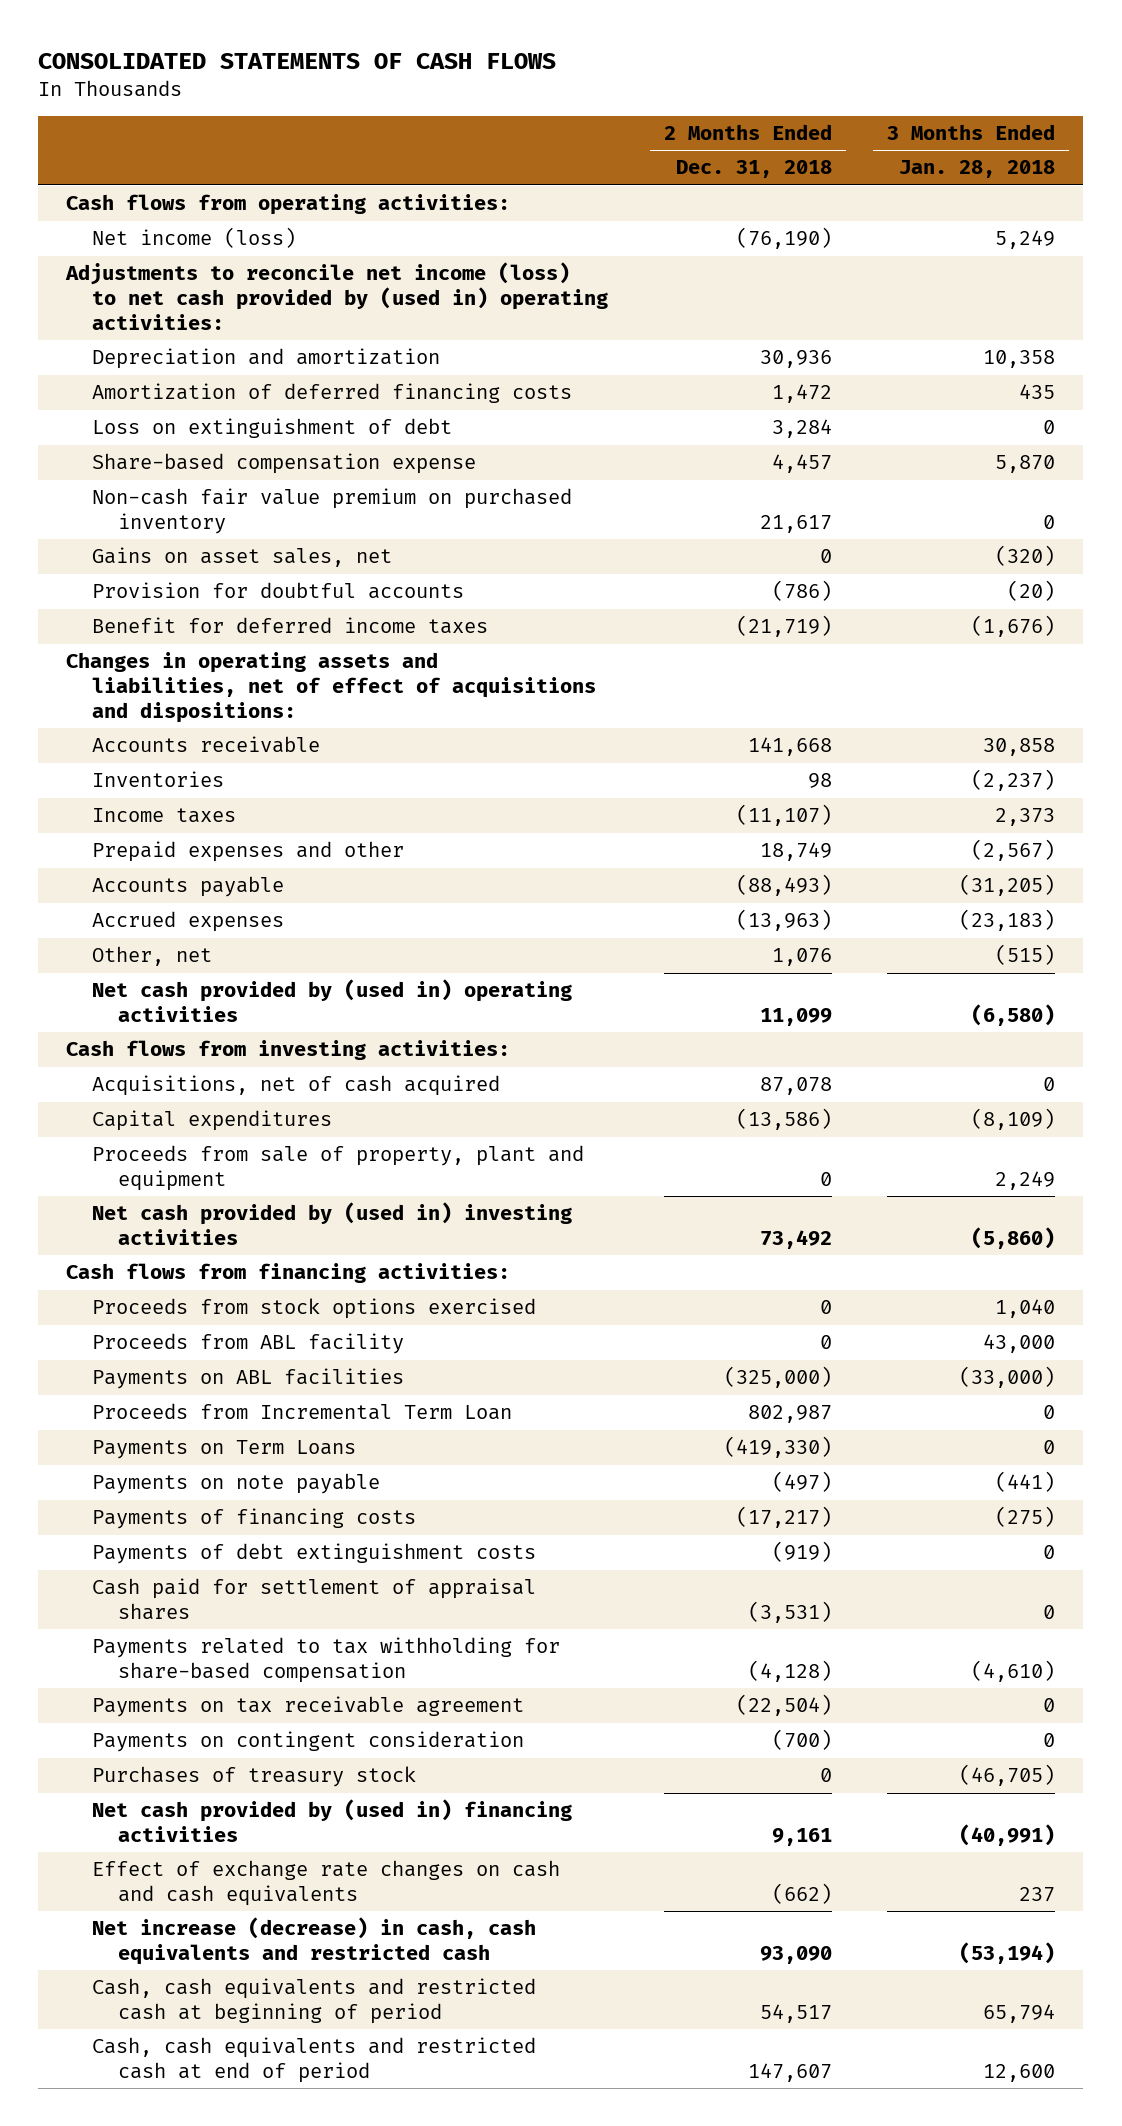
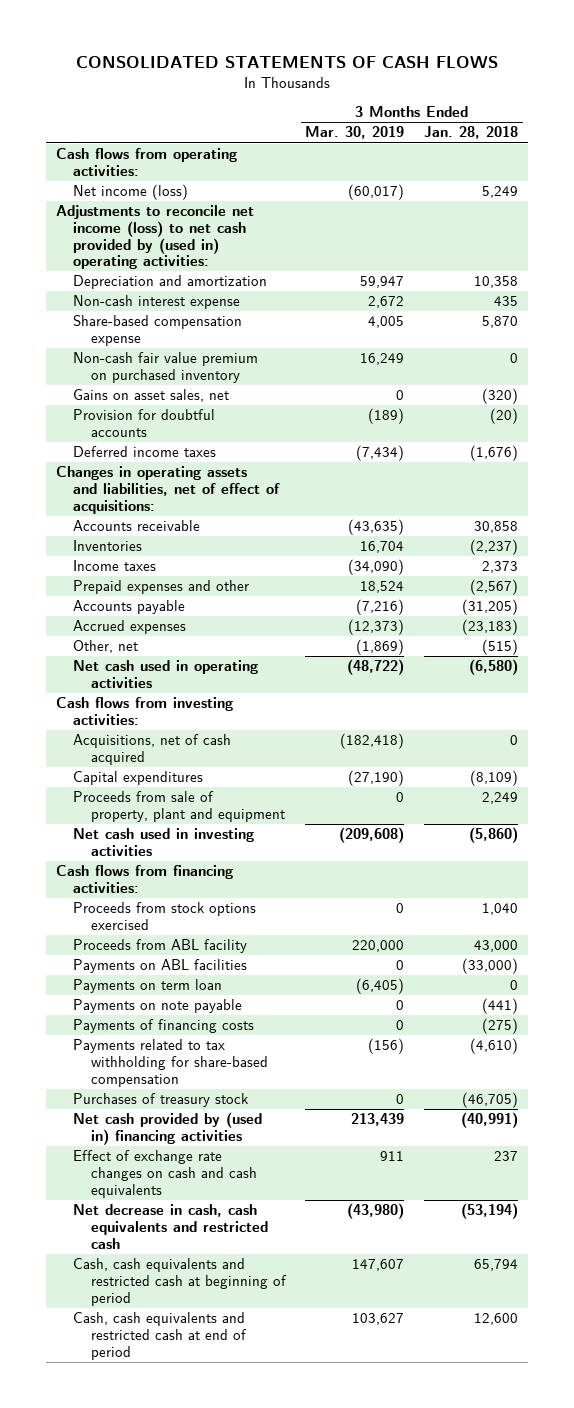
- | 2 Months Ended Dec. 31, 2018 | 3 Months Ended Jan. 28, 2018
+ | 3 Months Ended Mar. 30, 2019 | 3 Months Ended Jan. 28, 2018
- Amortization of deferred financing costs | 1,472 | 435
- Loss on extinguishment of debt | 3,284 | 0
+ Non-cash interest expense | 2,672 | 435
- Benefit for deferred income taxes | (21,719) | (1,676)
- Changes in operating assets and liabilities, net of effect of acquisitions and dispositions:
+ Deferred income taxes | (7,434) | (1,676)
+ Changes in operating assets and liabilities, net of effect of acquisitions:
- Net cash provided by (used in) operating activities | 11,099 | (6,580)
+ Net cash used in operating activities | (48,722) | (6,580)
- Net cash provided by (used in) investing activities | 73,492 | (5,860)
+ Net cash used in investing activities | (209,608) | (5,860)
- Proceeds from Incremental Term Loan | 802,987 | 0
- Payments on Term Loans | (419,330) | 0
+ Payments on term loan | (6,405) | 0
- Payments of debt extinguishment costs | (919) | 0
- Cash paid for settlement of appraisal shares | (3,531) | 0
- Payments on tax receivable agreement | (22,504) | 0
- Payments on contingent consideration | (700) | 0
- Net increase (decrease) in cash, cash equivalents and restricted cash | 93,090 | (53,194)
+ Net decrease in cash, cash equivalents and restricted cash | (43,980) | (53,194)

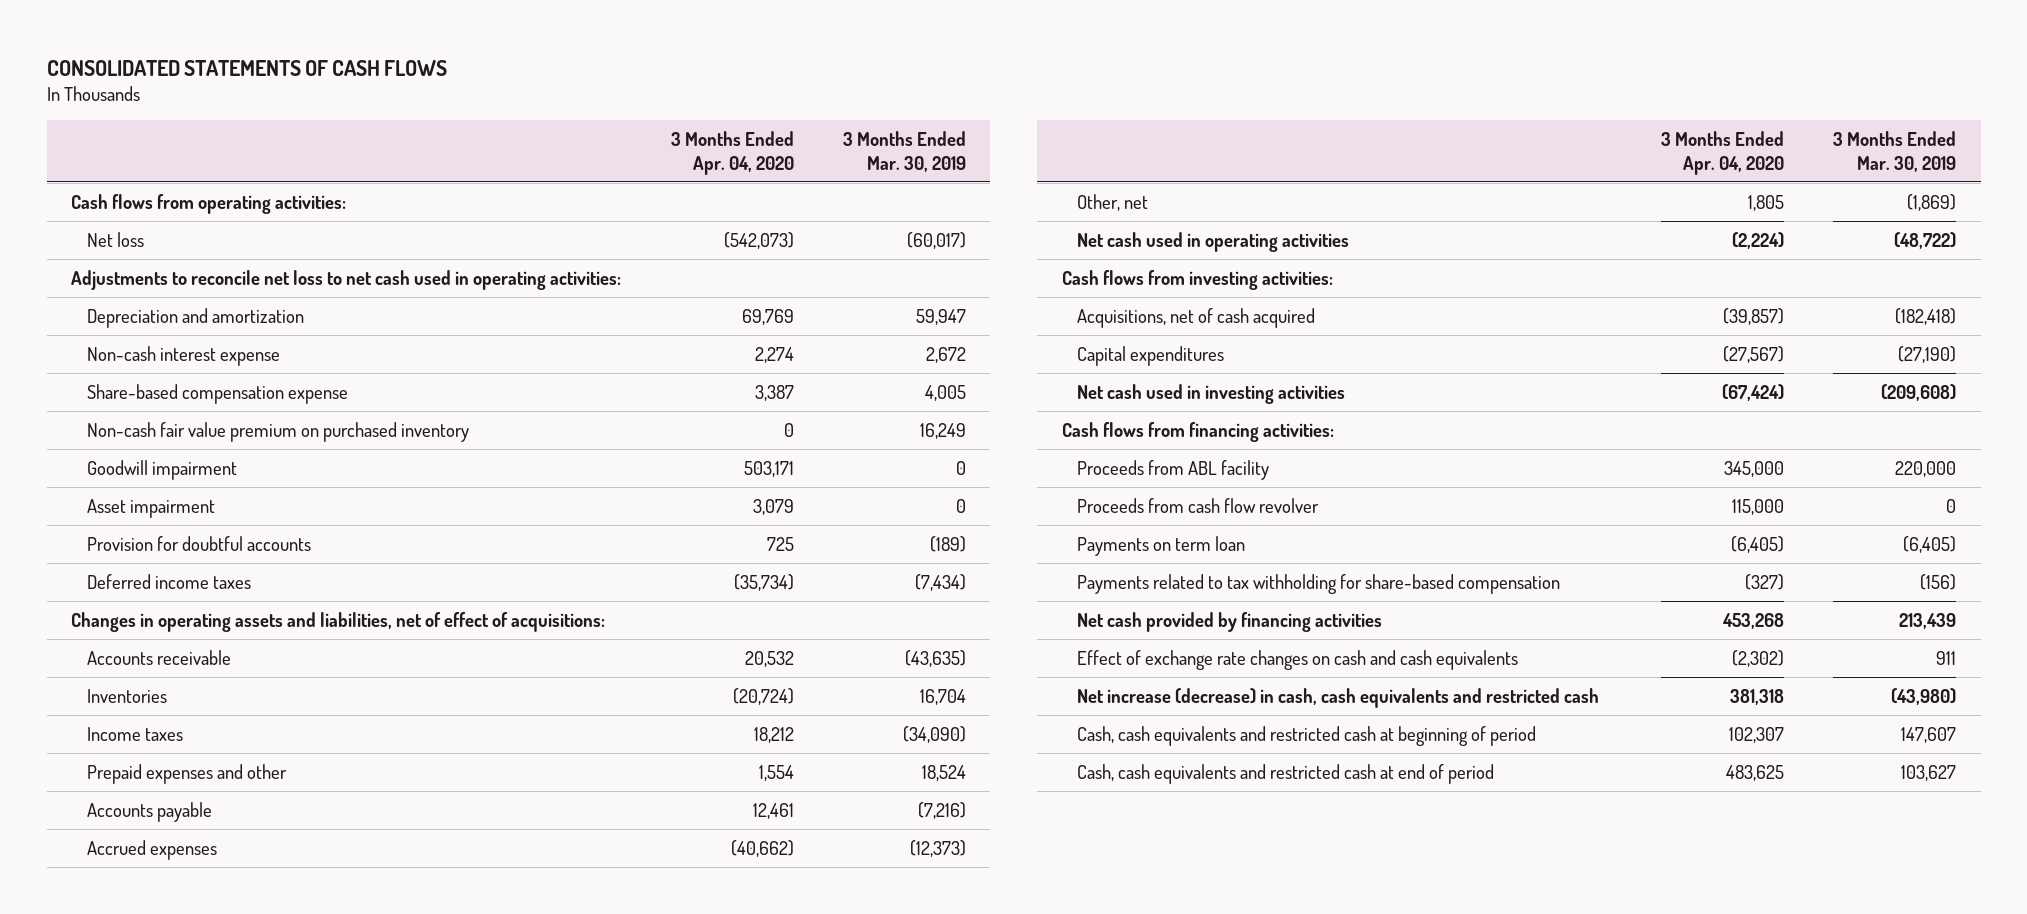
- | 3 Months Ended Mar. 30, 2019 | 3 Months Ended Jan. 28, 2018
+ | 3 Months Ended Apr. 04, 2020 | 3 Months Ended Mar. 30, 2019
- Net income (loss) | (60,017) | 5,249
- Adjustments to reconcile net income (loss) to net cash provided by (used in) operating activities:
+ Net loss | (542,073) | (60,017)
+ Adjustments to reconcile net loss to net cash used in operating activities:
- Gains on asset sales, net | 0 | (320)
+ Goodwill impairment | 503,171 | 0
+ Asset impairment | 3,079 | 0
- Proceeds from sale of property, plant and equipment | 0 | 2,249
- Proceeds from stock options exercised | 0 | 1,040
- Payments on ABL facilities | 0 | (33,000)
+ Proceeds from cash flow revolver | 115,000 | 0
- Payments on note payable | 0 | (441)
- Payments of financing costs | 0 | (275)
- Purchases of treasury stock | 0 | (46,705)
- Net cash provided by (used in) financing activities | 213,439 | (40,991)
+ Net cash provided by financing activities | 453,268 | 213,439
- Net decrease in cash, cash equivalents and restricted cash | (43,980) | (53,194)
+ Net increase (decrease) in cash, cash equivalents and restricted cash | 381,318 | (43,980)

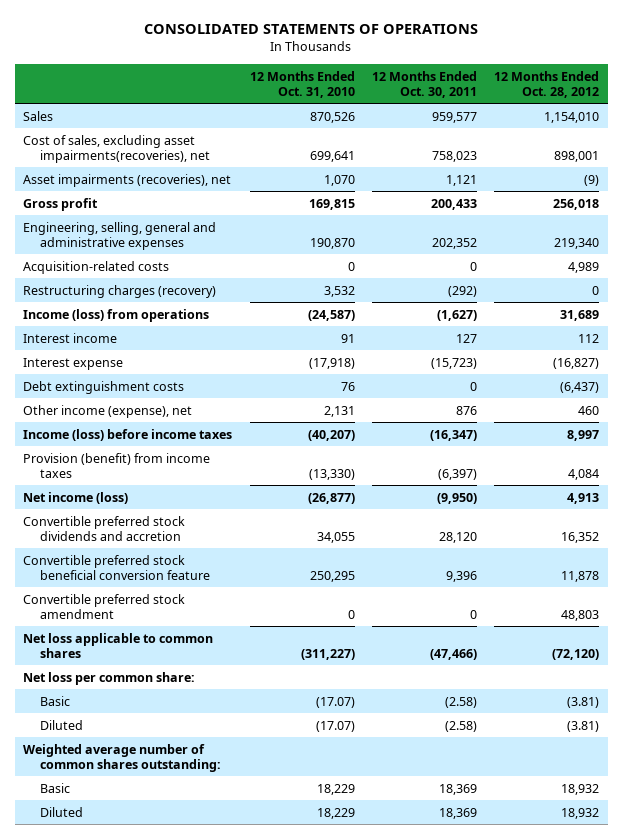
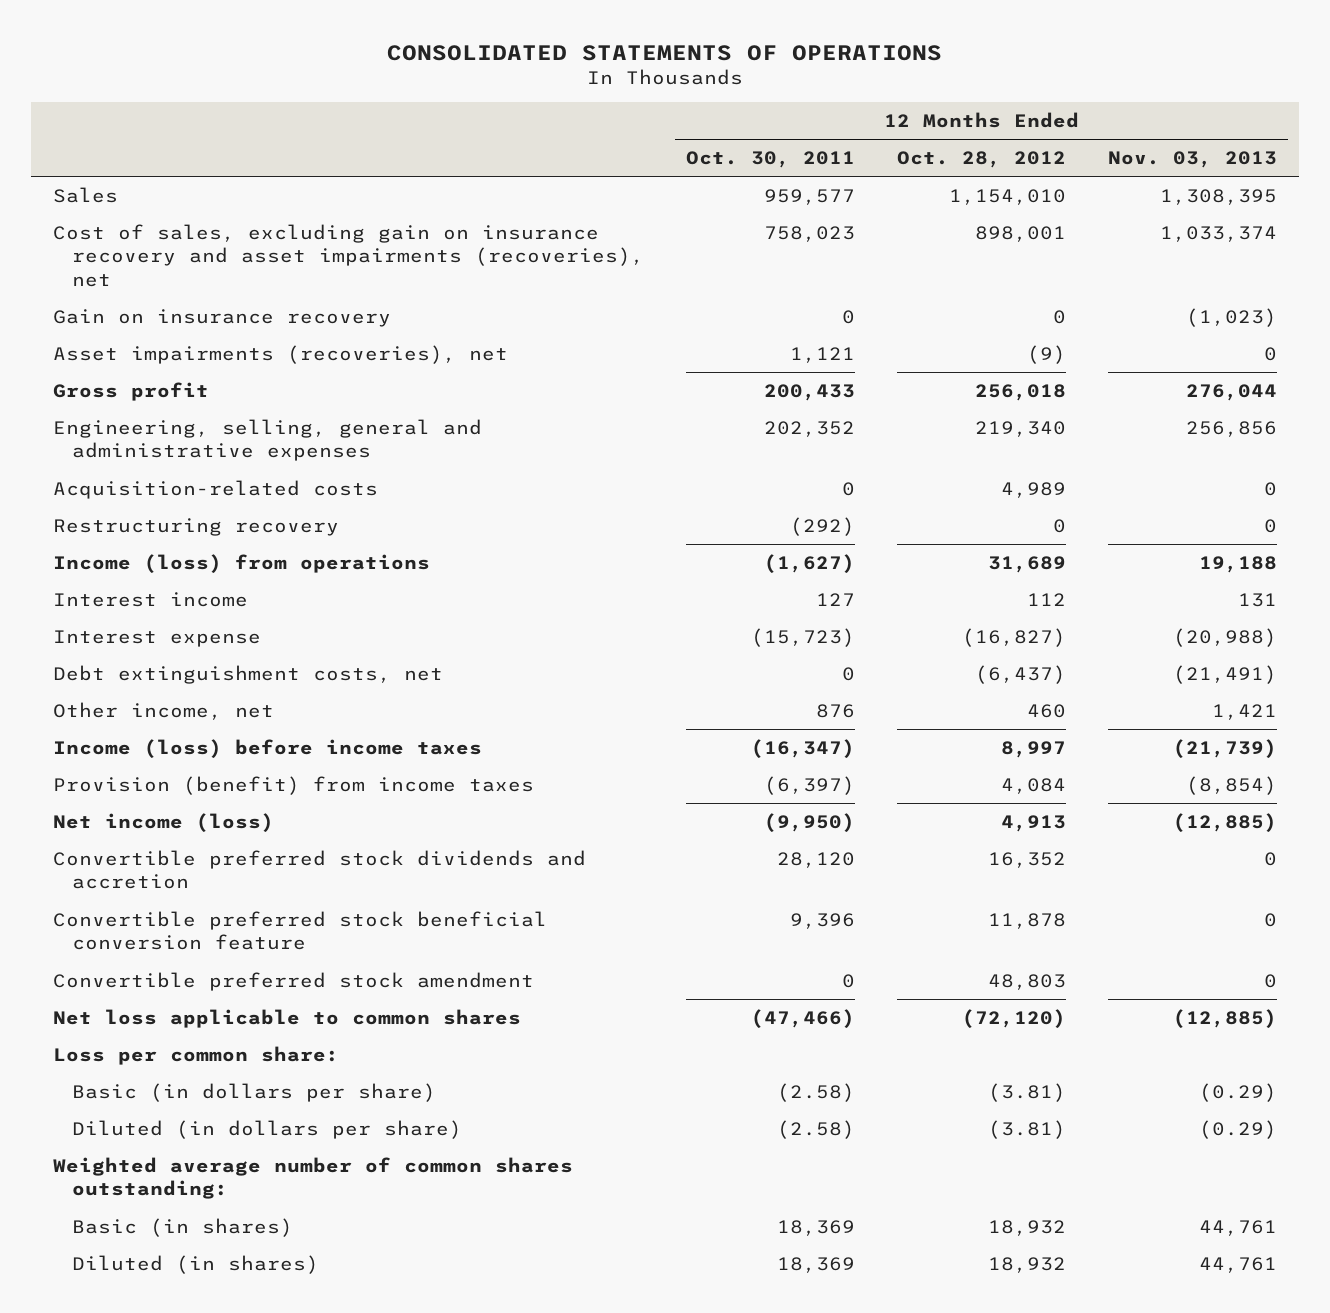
- | 12 Months Ended Oct. 31, 2010 | 12 Months Ended Oct. 30, 2011 | 12 Months Ended Oct. 28, 2012
+ | 12 Months Ended Oct. 30, 2011 | 12 Months Ended Oct. 28, 2012 | 12 Months Ended Nov. 03, 2013
- Cost of sales, excluding asset impairments(recoveries), net | 699,641 | 758,023 | 898,001
+ Cost of sales, excluding gain on insurance recovery and asset impairments (recoveries), net | 758,023 | 898,001 | 1,033,374
+ Gain on insurance recovery | 0 | 0 | (1,023)
- Restructuring charges (recovery) | 3,532 | (292) | 0
+ Restructuring recovery | (292) | 0 | 0
- Debt extinguishment costs | 76 | 0 | (6,437)
- Other income (expense), net | 2,131 | 876 | 460
+ Debt extinguishment costs, net | 0 | (6,437) | (21,491)
+ Other income, net | 876 | 460 | 1,421
- Net loss per common share:
- Basic | (17.07) | (2.58) | (3.81)
- Diluted | (17.07) | (2.58) | (3.81)
+ Loss per common share:
+ Basic (in dollars per share) | (2.58) | (3.81) | (0.29)
+ Diluted (in dollars per share) | (2.58) | (3.81) | (0.29)
- Basic | 18,229 | 18,369 | 18,932
- Diluted | 18,229 | 18,369 | 18,932
+ Basic (in shares) | 18,369 | 18,932 | 44,761
+ Diluted (in shares) | 18,369 | 18,932 | 44,761

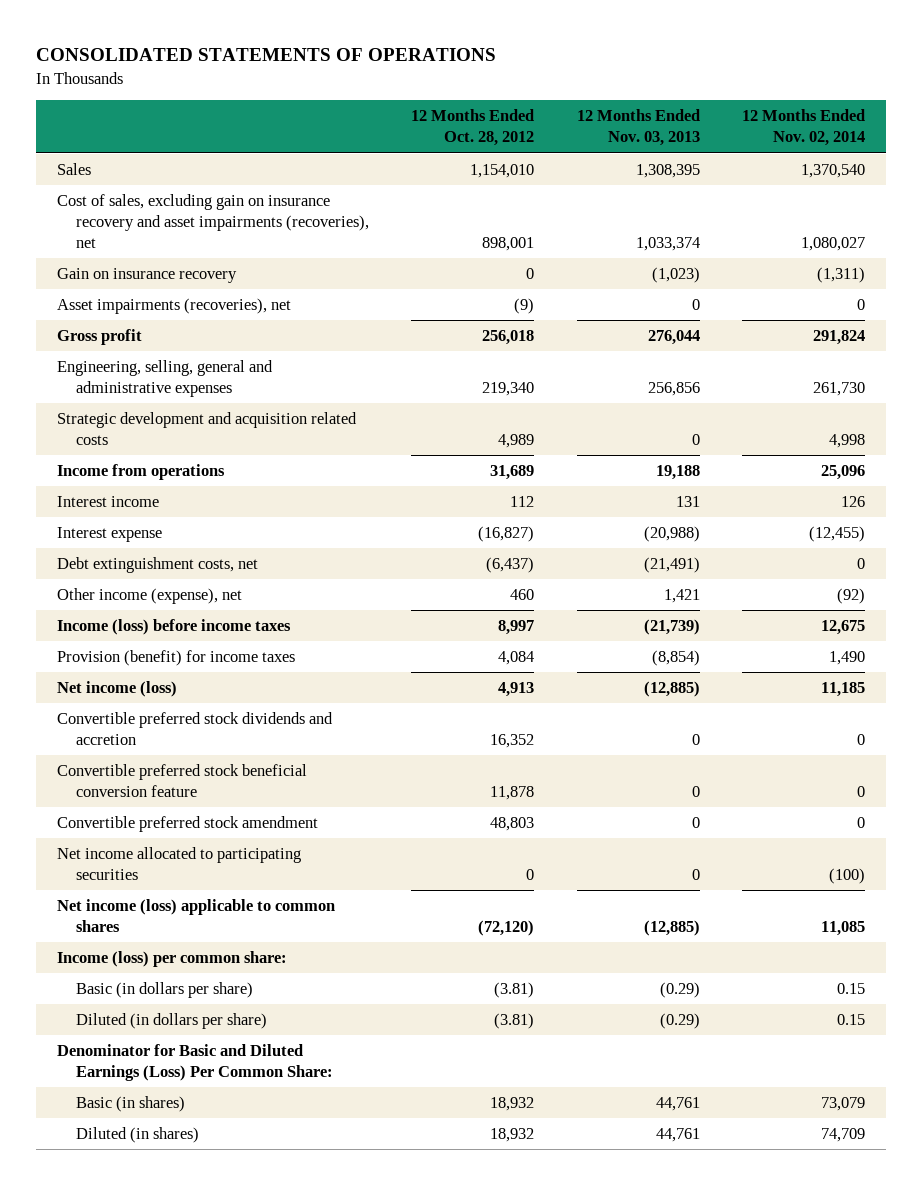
- | 12 Months Ended Oct. 30, 2011 | 12 Months Ended Oct. 28, 2012 | 12 Months Ended Nov. 03, 2013
+ | 12 Months Ended Oct. 28, 2012 | 12 Months Ended Nov. 03, 2013 | 12 Months Ended Nov. 02, 2014
- Acquisition-related costs | 0 | 4,989 | 0
- Restructuring recovery | (292) | 0 | 0
- Income (loss) from operations | (1,627) | 31,689 | 19,188
+ Strategic development and acquisition related costs | 4,989 | 0 | 4,998
+ Income from operations | 31,689 | 19,188 | 25,096
- Other income, net | 876 | 460 | 1,421
+ Other income (expense), net | 460 | 1,421 | (92)
- Provision (benefit) from income taxes | (6,397) | 4,084 | (8,854)
+ Provision (benefit) for income taxes | 4,084 | (8,854) | 1,490
- Net loss applicable to common shares | (47,466) | (72,120) | (12,885)
- Loss per common share:
+ Net income allocated to participating securities | 0 | 0 | (100)
+ Net income (loss) applicable to common shares | (72,120) | (12,885) | 11,085
+ Income (loss) per common share:
- Weighted average number of common shares outstanding:
+ Denominator for Basic and Diluted Earnings (Loss) Per Common Share:

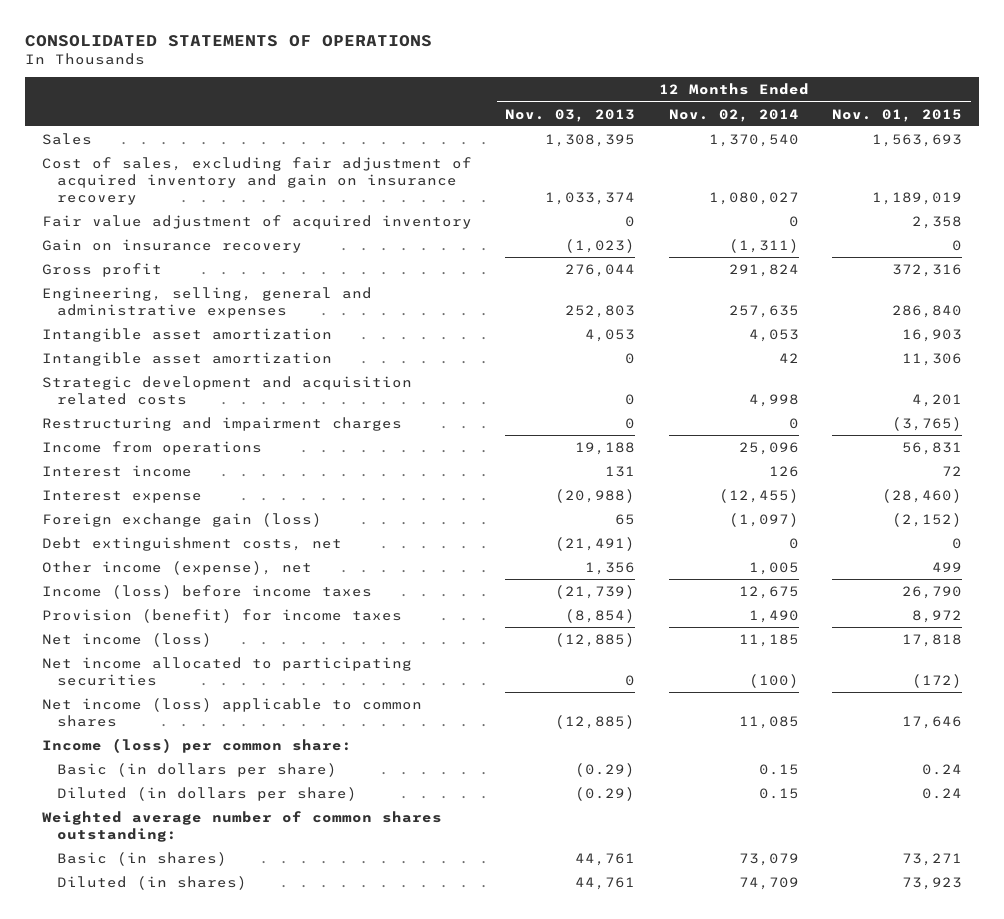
- | 12 Months Ended Oct. 28, 2012 | 12 Months Ended Nov. 03, 2013 | 12 Months Ended Nov. 02, 2014
+ | 12 Months Ended Nov. 03, 2013 | 12 Months Ended Nov. 02, 2014 | 12 Months Ended Nov. 01, 2015
- Cost of sales, excluding gain on insurance recovery and asset impairments (recoveries), net | 898,001 | 1,033,374 | 1,080,027
+ Cost of sales, excluding fair adjustment of acquired inventory and gain on insurance recovery | 1,033,374 | 1,080,027 | 1,189,019
+ Fair value adjustment of acquired inventory | 0 | 0 | 2,358
- Asset impairments (recoveries), net | (9) | 0 | 0
- Engineering, selling, general and administrative expenses | 219,340 | 256,856 | 261,730
+ Engineering, selling, general and administrative expenses | 252,803 | 257,635 | 286,840
+ Intangible asset amortization | 4,053 | 4,053 | 16,903
+ Intangible asset amortization | 0 | 42 | 11,306
+ Restructuring and impairment charges | 0 | 0 | (3,765)
+ Foreign exchange gain (loss) | 65 | (1,097) | (2,152)
- Other income (expense), net | 460 | 1,421 | (92)
+ Other income (expense), net | 1,356 | 1,005 | 499
- Convertible preferred stock dividends and accretion | 16,352 | 0 | 0
- Convertible preferred stock beneficial conversion feature | 11,878 | 0 | 0
- Convertible preferred stock amendment | 48,803 | 0 | 0
- Denominator for Basic and Diluted Earnings (Loss) Per Common Share:
+ Weighted average number of common shares outstanding:

